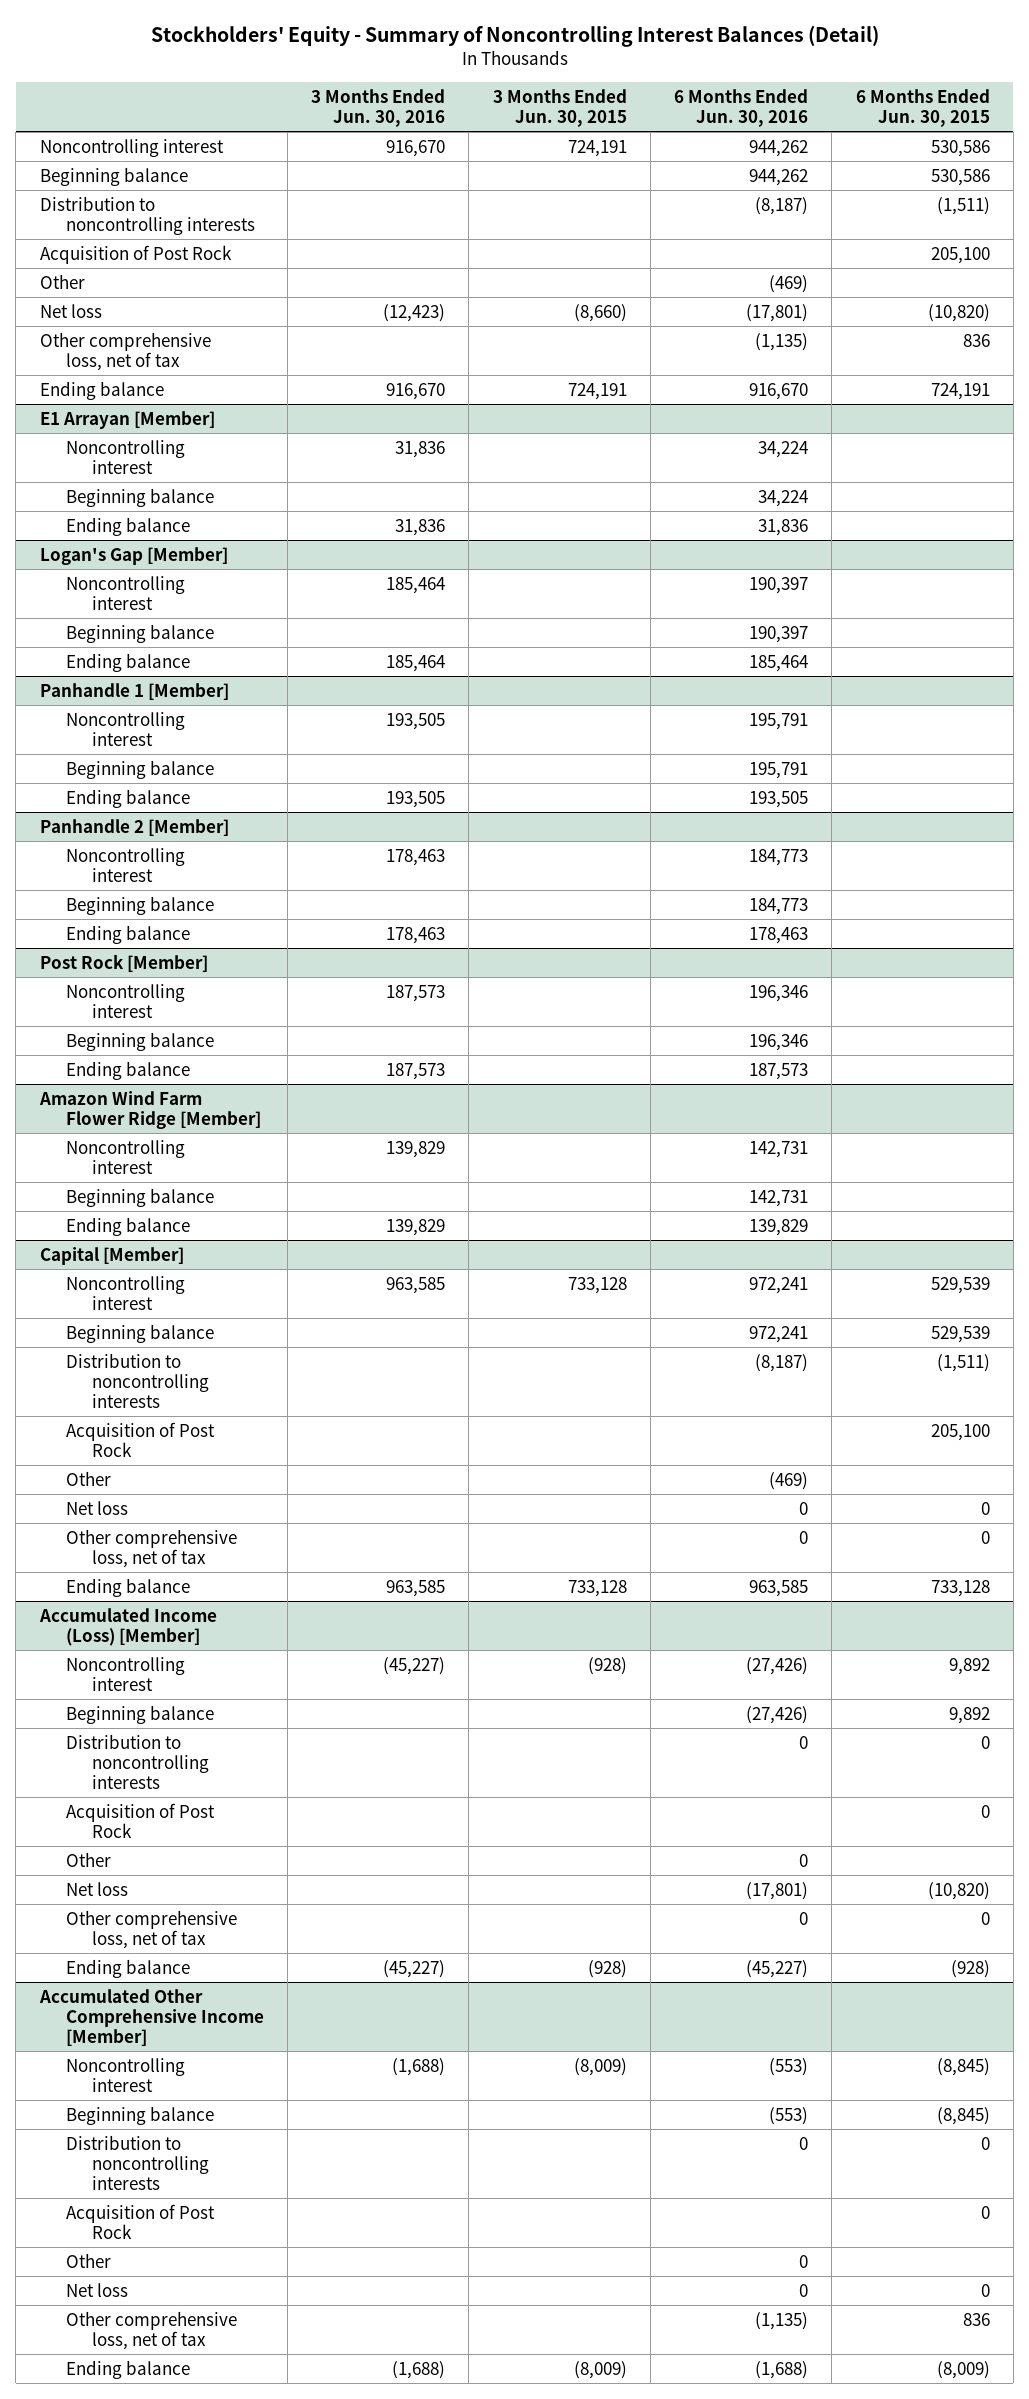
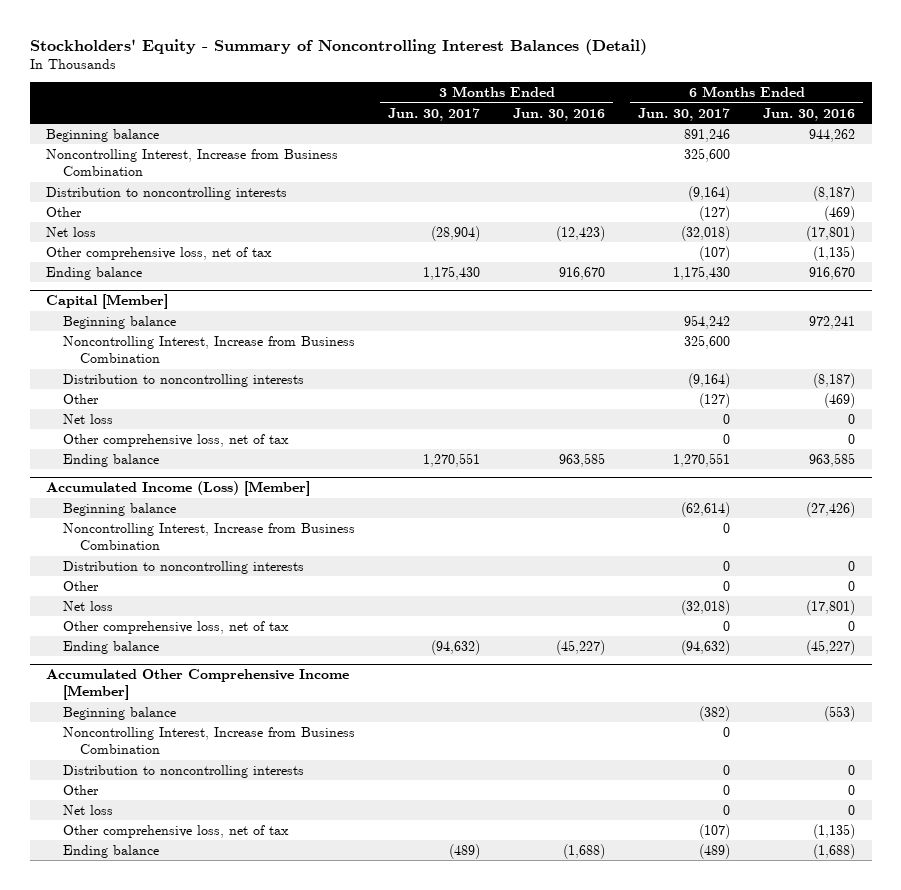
- | 3 Months Ended Jun. 30, 2016 | 3 Months Ended Jun. 30, 2015 | 6 Months Ended Jun. 30, 2016 | 6 Months Ended Jun. 30, 2015
+ | 3 Months Ended Jun. 30, 2017 | 3 Months Ended Jun. 30, 2016 | 6 Months Ended Jun. 30, 2017 | 6 Months Ended Jun. 30, 2016
- Noncontrolling interest | 916,670 | 724,191 | 944,262 | 530,586
+ Noncontrolling Interest, Increase from Business Combination | | | 325,600 |
- Acquisition of Post Rock | | | | 205,100
- E1 Arrayan [Member]
- Noncontrolling interest | 31,836 | | 34,224 |
- Beginning balance | | | 34,224 |
- Ending balance | 31,836 | | 31,836 |
- Logan's Gap [Member]
- Noncontrolling interest | 185,464 | | 190,397 |
- Beginning balance | | | 190,397 |
- Ending balance | 185,464 | | 185,464 |
- Panhandle 1 [Member]
- Noncontrolling interest | 193,505 | | 195,791 |
- Beginning balance | | | 195,791 |
- Ending balance | 193,505 | | 193,505 |
- Panhandle 2 [Member]
- Noncontrolling interest | 178,463 | | 184,773 |
- Beginning balance | | | 184,773 |
- Ending balance | 178,463 | | 178,463 |
- Post Rock [Member]
- Noncontrolling interest | 187,573 | | 196,346 |
- Beginning balance | | | 196,346 |
- Ending balance | 187,573 | | 187,573 |
- Amazon Wind Farm Flower Ridge [Member]
- Noncontrolling interest | 139,829 | | 142,731 |
- Beginning balance | | | 142,731 |
- Ending balance | 139,829 | | 139,829 |
@ Capital [Member]
- Noncontrolling interest | 963,585 | 733,128 | 972,241 | 529,539
+ Noncontrolling Interest, Increase from Business Combination | | | 325,600 |
- Acquisition of Post Rock | | | | 205,100
@ Accumulated Income (Loss) [Member]
- Noncontrolling interest | (45,227) | (928) | (27,426) | 9,892
+ Noncontrolling Interest, Increase from Business Combination | | | 0 |
- Acquisition of Post Rock | | | | 0
@ Accumulated Other Comprehensive Income [Member]
- Noncontrolling interest | (1,688) | (8,009) | (553) | (8,845)
+ Noncontrolling Interest, Increase from Business Combination | | | 0 |
- Acquisition of Post Rock | | | | 0

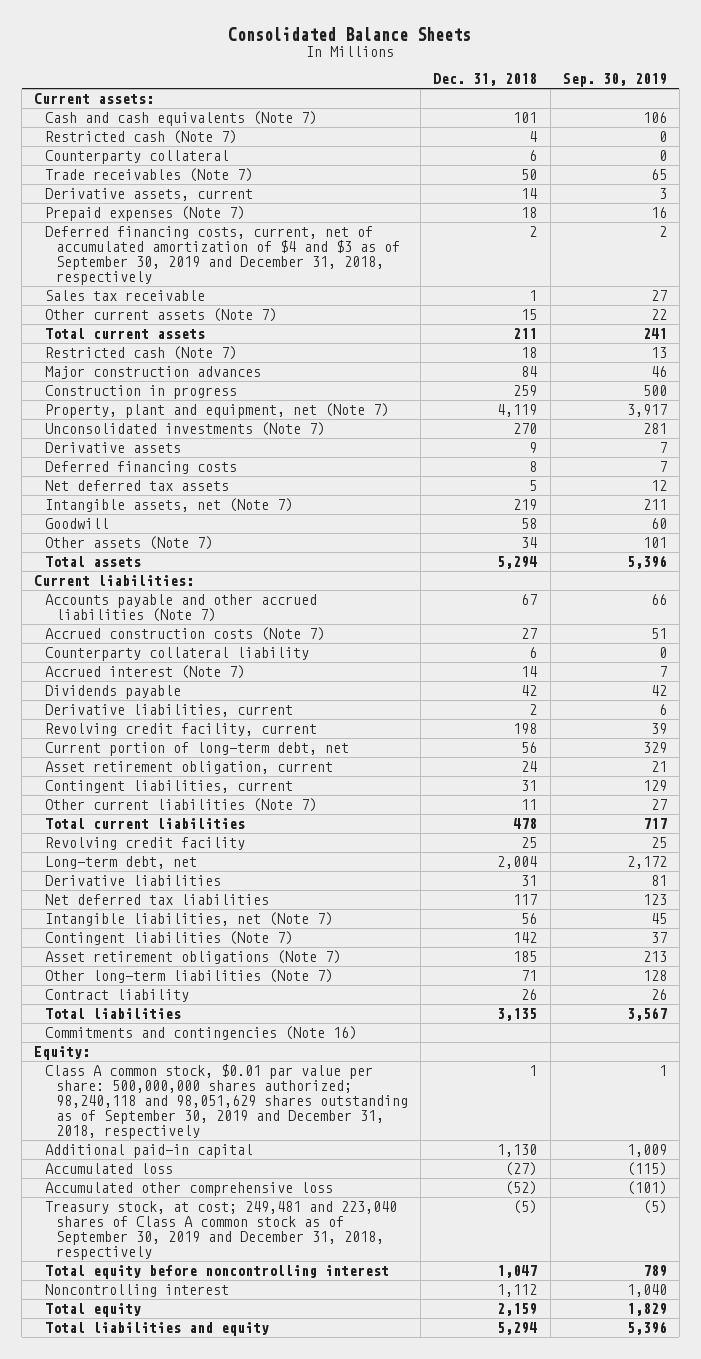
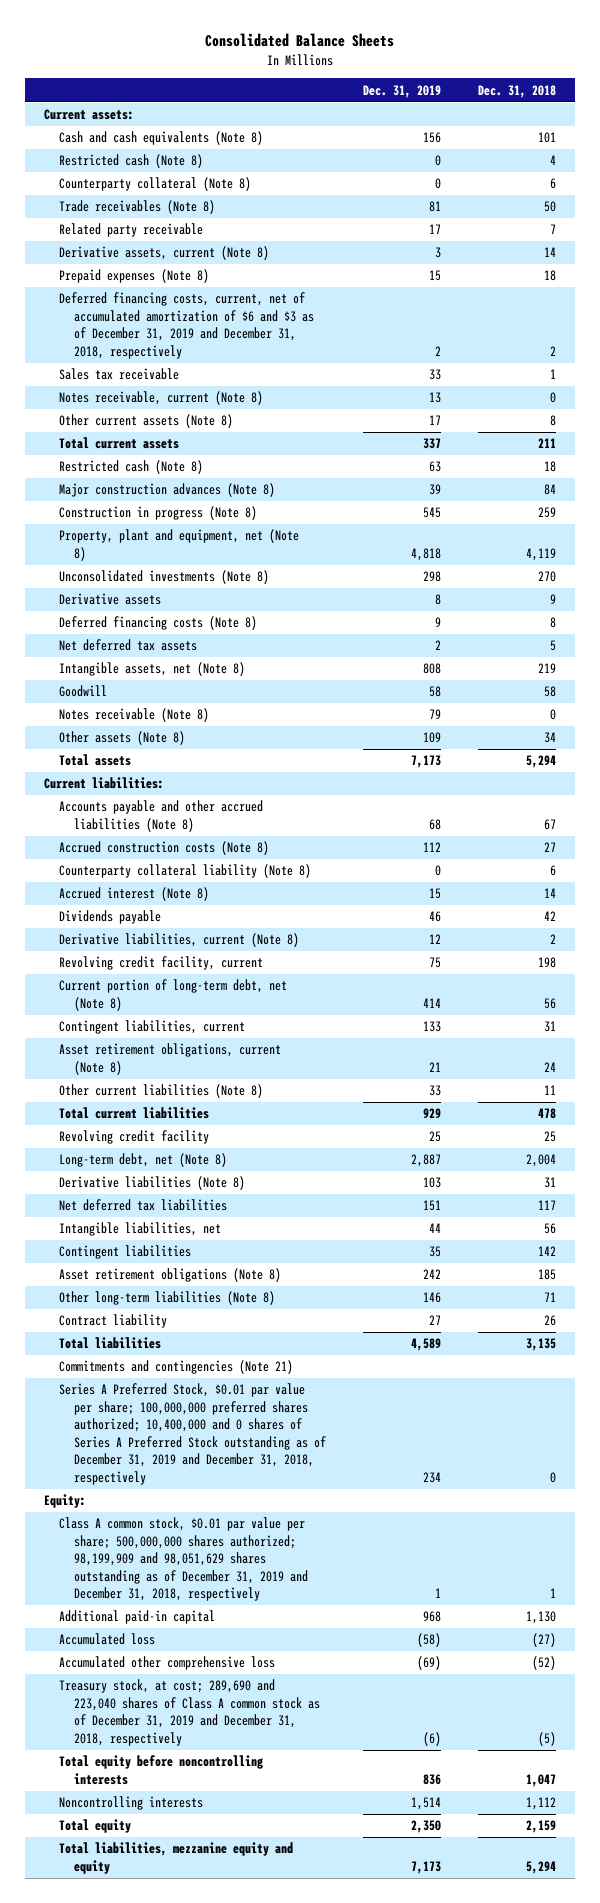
- | Dec. 31, 2018 | Sep. 30, 2019
+ | Dec. 31, 2019 | Dec. 31, 2018
- Cash and cash equivalents (Note 7) | 101 | 106
- Restricted cash (Note 7) | 4 | 0
- Counterparty collateral | 6 | 0
- Trade receivables (Note 7) | 50 | 65
- Derivative assets, current | 14 | 3
- Prepaid expenses (Note 7) | 18 | 16
- Deferred financing costs, current, net of accumulated amortization of $4 and $3 as of September 30, 2019 and December 31, 2018, respectively | 2 | 2
+ Cash and cash equivalents (Note 8) | 156 | 101
+ Restricted cash (Note 8) | 0 | 4
+ Counterparty collateral (Note 8) | 0 | 6
+ Trade receivables (Note 8) | 81 | 50
+ Related party receivable | 17 | 7
+ Derivative assets, current (Note 8) | 3 | 14
+ Prepaid expenses (Note 8) | 15 | 18
+ Deferred financing costs, current, net of accumulated amortization of $6 and $3 as of December 31, 2019 and December 31, 2018, respectively | 2 | 2
- Other current assets (Note 7) | 15 | 22
+ Notes receivable, current (Note 8) | 13 | 0
+ Other current assets (Note 8) | 17 | 8
- Restricted cash (Note 7) | 18 | 13
- Major construction advances | 84 | 46
- Construction in progress | 259 | 500
- Property, plant and equipment, net (Note 7) | 4,119 | 3,917
- Unconsolidated investments (Note 7) | 270 | 281
+ Restricted cash (Note 8) | 63 | 18
+ Major construction advances (Note 8) | 39 | 84
+ Construction in progress (Note 8) | 545 | 259
+ Property, plant and equipment, net (Note 8) | 4,818 | 4,119
+ Unconsolidated investments (Note 8) | 298 | 270
- Deferred financing costs | 8 | 7
+ Deferred financing costs (Note 8) | 9 | 8
- Intangible assets, net (Note 7) | 219 | 211
+ Intangible assets, net (Note 8) | 808 | 219
- Other assets (Note 7) | 34 | 101
+ Notes receivable (Note 8) | 79 | 0
+ Other assets (Note 8) | 109 | 34
- Accounts payable and other accrued liabilities (Note 7) | 67 | 66
- Accrued construction costs (Note 7) | 27 | 51
- Counterparty collateral liability | 6 | 0
- Accrued interest (Note 7) | 14 | 7
+ Accounts payable and other accrued liabilities (Note 8) | 68 | 67
+ Accrued construction costs (Note 8) | 112 | 27
+ Counterparty collateral liability (Note 8) | 0 | 6
+ Accrued interest (Note 8) | 15 | 14
- Derivative liabilities, current | 2 | 6
+ Derivative liabilities, current (Note 8) | 12 | 2
- Current portion of long-term debt, net | 56 | 329
- Asset retirement obligation, current | 24 | 21
+ Current portion of long-term debt, net (Note 8) | 414 | 56
- Other current liabilities (Note 7) | 11 | 27
+ Asset retirement obligations, current (Note 8) | 21 | 24
+ Other current liabilities (Note 8) | 33 | 11
- Long-term debt, net | 2,004 | 2,172
- Derivative liabilities | 31 | 81
+ Long-term debt, net (Note 8) | 2,887 | 2,004
+ Derivative liabilities (Note 8) | 103 | 31
- Intangible liabilities, net (Note 7) | 56 | 45
- Contingent liabilities (Note 7) | 142 | 37
- Asset retirement obligations (Note 7) | 185 | 213
- Other long-term liabilities (Note 7) | 71 | 128
+ Intangible liabilities, net | 44 | 56
+ Contingent liabilities | 35 | 142
+ Asset retirement obligations (Note 8) | 242 | 185
+ Other long-term liabilities (Note 8) | 146 | 71
- Commitments and contingencies (Note 16)
+ Commitments and contingencies (Note 21)
+ Series A Preferred Stock, $0.01 par value per share; 100,000,000 preferred shares authorized; 10,400,000 and 0 shares of Series A Preferred Stock outstanding as of December 31, 2019 and December 31, 2018, respectively | 234 | 0
- Class A common stock, $0.01 par value per share: 500,000,000 shares authorized; 98,240,118 and 98,051,629 shares outstanding as of September 30, 2019 and December 31, 2018, respectively | 1 | 1
+ Class A common stock, $0.01 par value per share; 500,000,000 shares authorized; 98,199,909 and 98,051,629 shares outstanding as of December 31, 2019 and December 31, 2018, respectively | 1 | 1
- Treasury stock, at cost; 249,481 and 223,040 shares of Class A common stock as of September 30, 2019 and December 31, 2018, respectively | (5) | (5)
- Total equity before noncontrolling interest | 1,047 | 789
- Noncontrolling interest | 1,112 | 1,040
+ Treasury stock, at cost; 289,690 and 223,040 shares of Class A common stock as of December 31, 2019 and December 31, 2018, respectively | (6) | (5)
+ Total equity before noncontrolling interests | 836 | 1,047
+ Noncontrolling interests | 1,514 | 1,112
- Total liabilities and equity | 5,294 | 5,396
+ Total liabilities, mezzanine equity and equity | 7,173 | 5,294

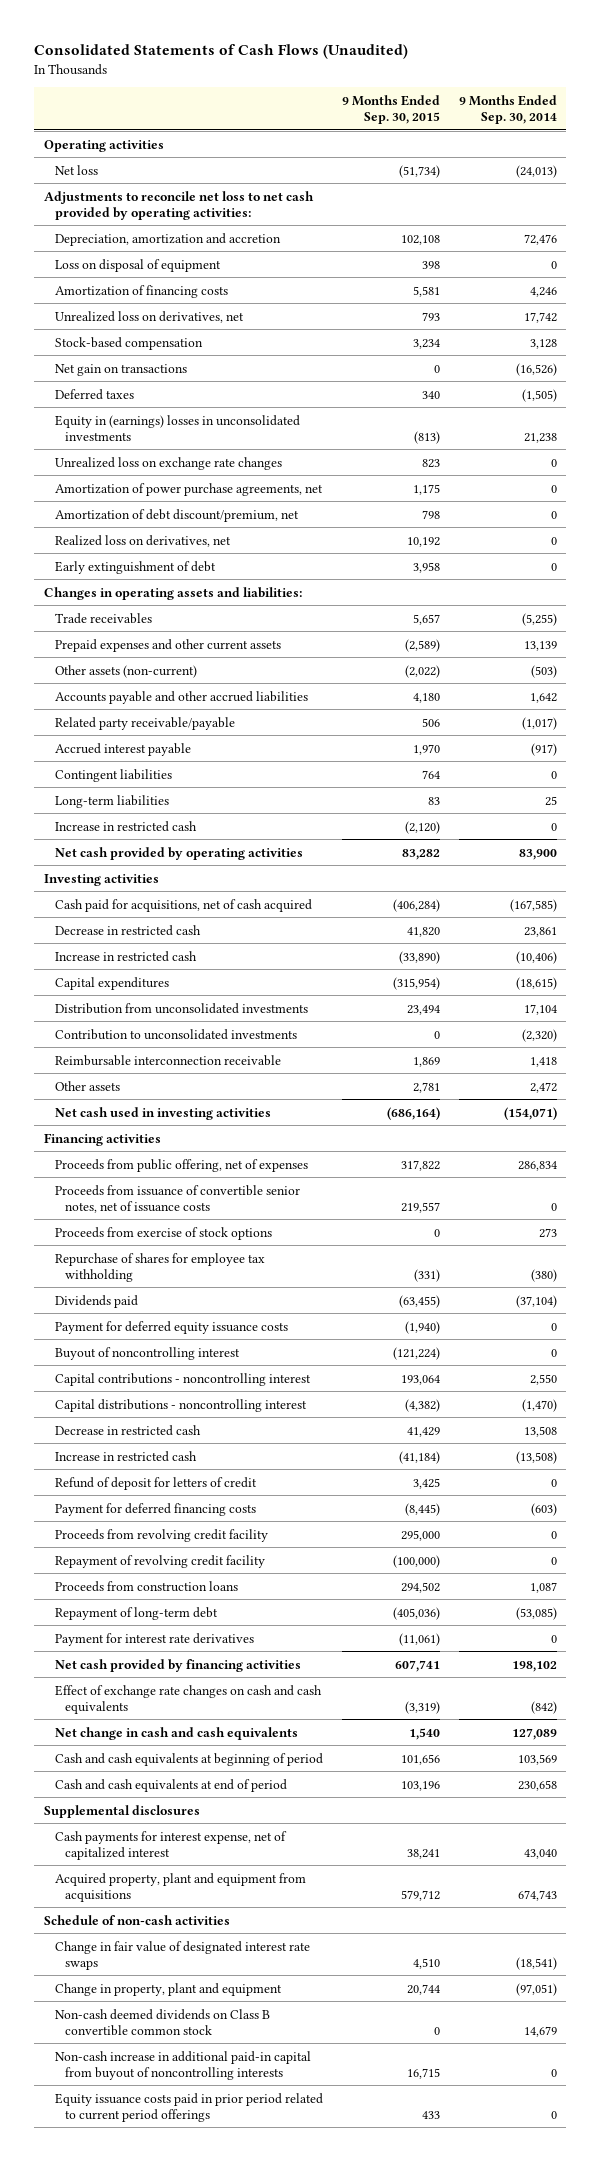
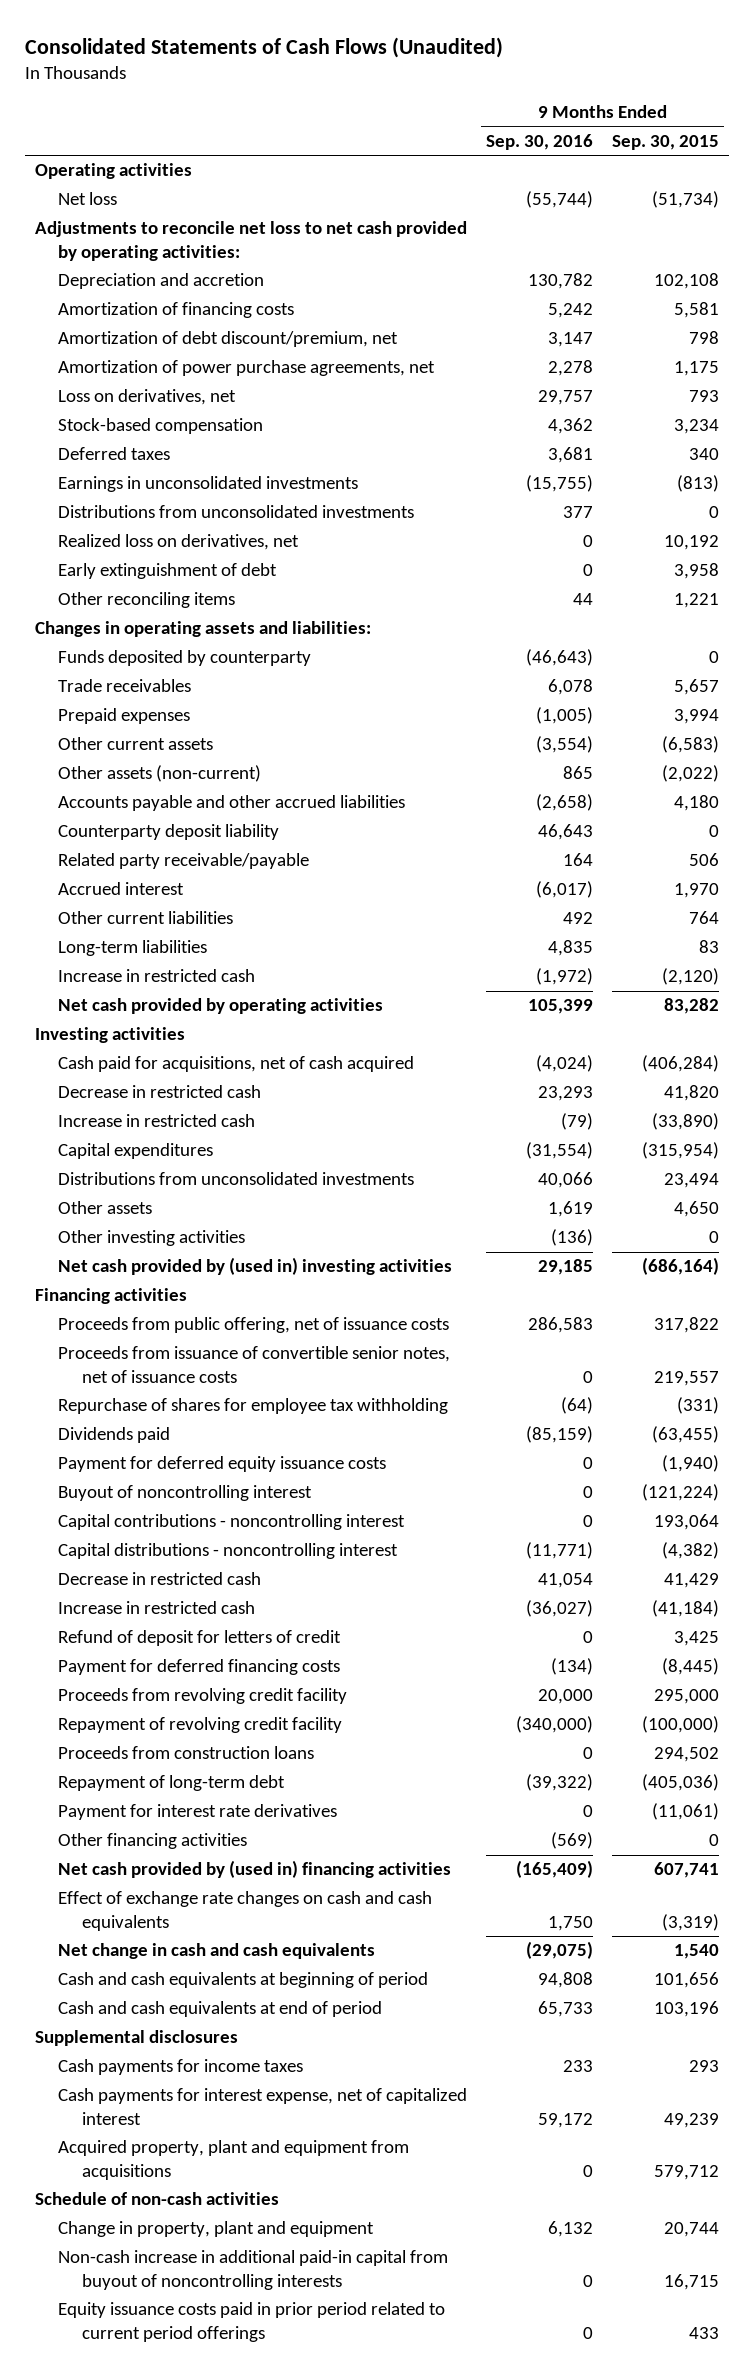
- | 9 Months Ended Sep. 30, 2015 | 9 Months Ended Sep. 30, 2014
+ | 9 Months Ended Sep. 30, 2016 | 9 Months Ended Sep. 30, 2015
- Depreciation, amortization and accretion | 102,108 | 72,476
- Loss on disposal of equipment | 398 | 0
+ Depreciation and accretion | 130,782 | 102,108
- Unrealized loss on derivatives, net | 793 | 17,742
moved up: Amortization of debt discount/premium, net | 3,147 | 798
moved up: Amortization of power purchase agreements, net | 2,278 | 1,175
+ Loss on derivatives, net | 29,757 | 793
- Net gain on transactions | 0 | (16,526)
- Equity in (earnings) losses in unconsolidated investments | (813) | 21,238
- Unrealized loss on exchange rate changes | 823 | 0
+ Earnings in unconsolidated investments | (15,755) | (813)
+ Distributions from unconsolidated investments | 377 | 0
+ Other reconciling items | 44 | 1,221
+ Funds deposited by counterparty | (46,643) | 0
- Prepaid expenses and other current assets | (2,589) | 13,139
+ Prepaid expenses | (1,005) | 3,994
+ Other current assets | (3,554) | (6,583)
+ Counterparty deposit liability | 46,643 | 0
- Accrued interest payable | 1,970 | (917)
- Contingent liabilities | 764 | 0
+ Accrued interest | (6,017) | 1,970
+ Other current liabilities | 492 | 764
- Distribution from unconsolidated investments | 23,494 | 17,104
- Contribution to unconsolidated investments | 0 | (2,320)
- Reimbursable interconnection receivable | 1,869 | 1,418
- Other assets | 2,781 | 2,472
- Net cash used in investing activities | (686,164) | (154,071)
+ Distributions from unconsolidated investments | 40,066 | 23,494
+ Other assets | 1,619 | 4,650
+ Other investing activities | (136) | 0
+ Net cash provided by (used in) investing activities | 29,185 | (686,164)
- Proceeds from public offering, net of expenses | 317,822 | 286,834
+ Proceeds from public offering, net of issuance costs | 286,583 | 317,822
- Proceeds from exercise of stock options | 0 | 273
- Net cash provided by financing activities | 607,741 | 198,102
+ Other financing activities | (569) | 0
+ Net cash provided by (used in) financing activities | (165,409) | 607,741
- Cash payments for interest expense, net of capitalized interest | 38,241 | 43,040
+ Cash payments for income taxes | 233 | 293
+ Cash payments for interest expense, net of capitalized interest | 59,172 | 49,239
- Change in fair value of designated interest rate swaps | 4,510 | (18,541)
- Non-cash deemed dividends on Class B convertible common stock | 0 | 14,679

